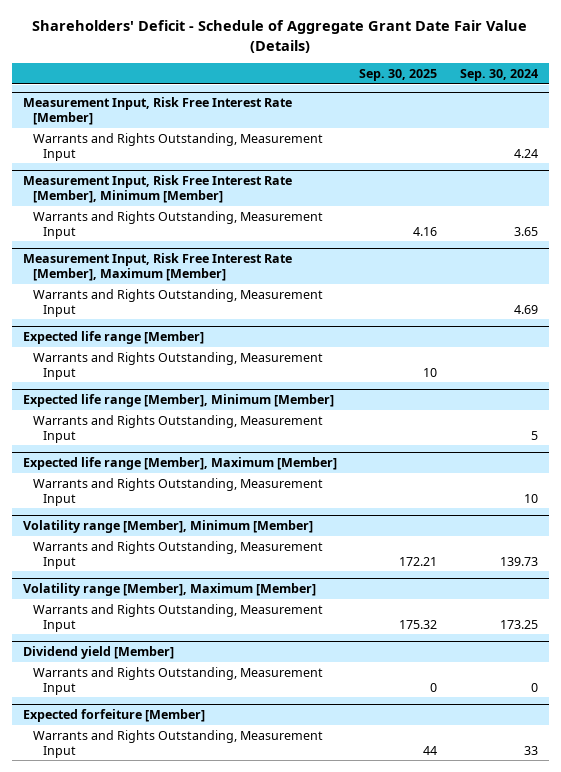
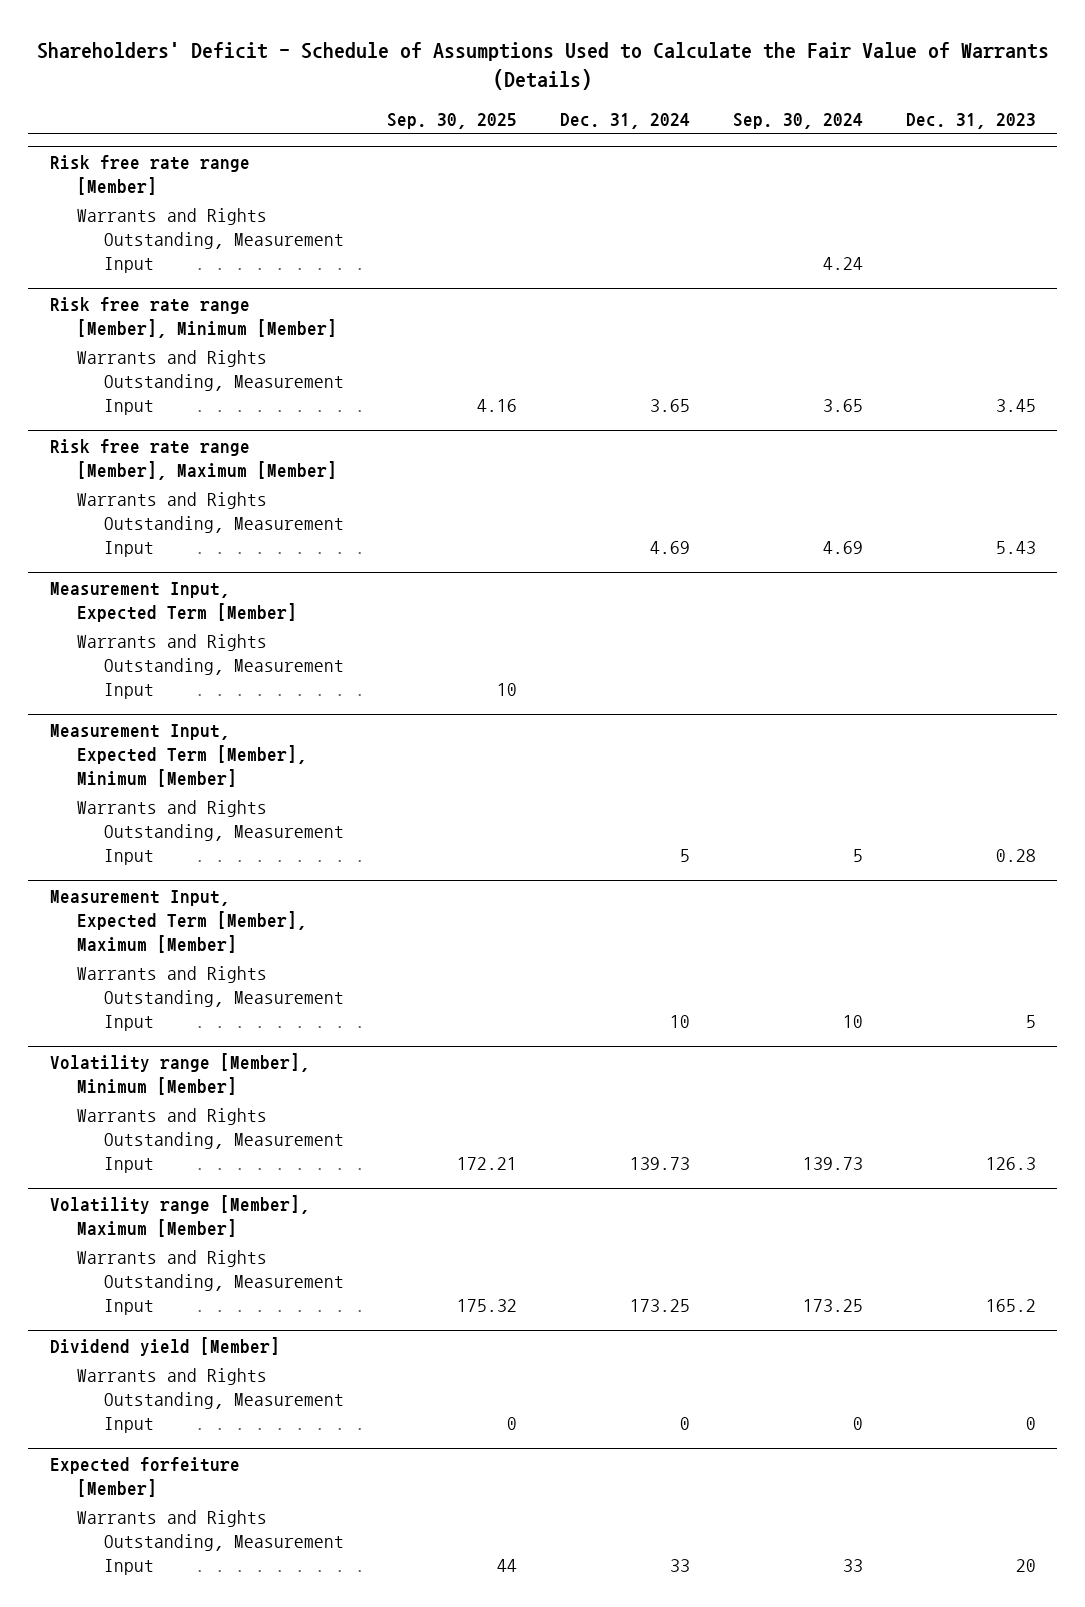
- Shareholders' Deficit - Schedule of Aggregate Grant Date Fair Value (Details)
+ Shareholders' Deficit - Schedule of Assumptions Used to Calculate the Fair Value of Warrants (Details)
- | Sep. 30, 2025 | Sep. 30, 2024
+ | Sep. 30, 2025 | Dec. 31, 2024 | Sep. 30, 2024 | Dec. 31, 2023
- Measurement Input, Risk Free Interest Rate [Member]
+ Risk free rate range [Member]
- Measurement Input, Risk Free Interest Rate [Member], Minimum [Member]
+ Risk free rate range [Member], Minimum [Member]
- Measurement Input, Risk Free Interest Rate [Member], Maximum [Member]
+ Risk free rate range [Member], Maximum [Member]
- Expected life range [Member]
+ Measurement Input, Expected Term [Member]
- Expected life range [Member], Minimum [Member]
+ Measurement Input, Expected Term [Member], Minimum [Member]
- Expected life range [Member], Maximum [Member]
+ Measurement Input, Expected Term [Member], Maximum [Member]

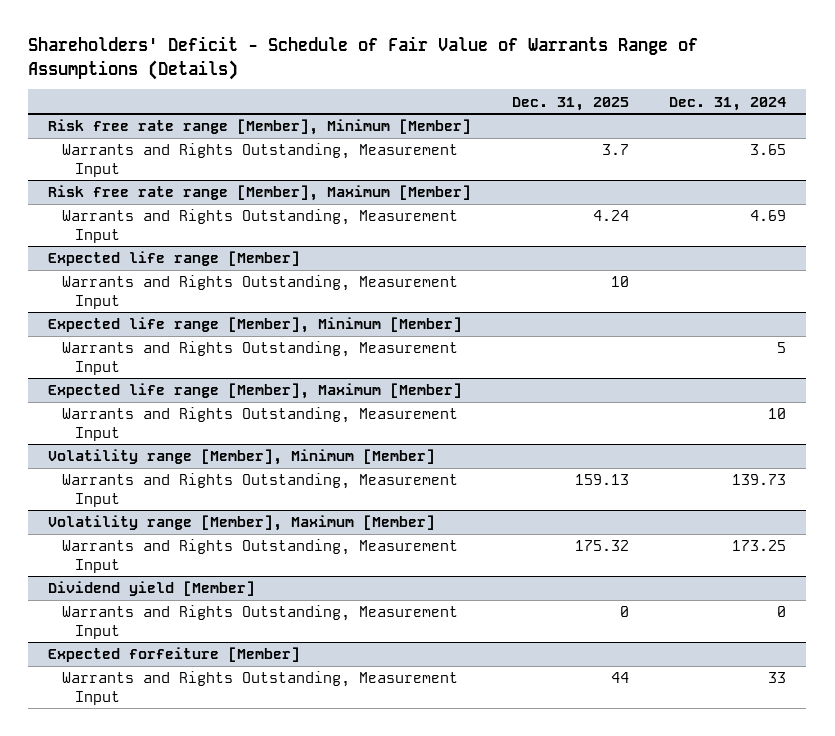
- Shareholders' Deficit - Schedule of Assumptions Used to Calculate the Fair Value of Warrants (Details)
+ Shareholders' Deficit - Schedule of Fair Value of Warrants Range of Assumptions (Details)
- | Sep. 30, 2025 | Dec. 31, 2024 | Sep. 30, 2024 | Dec. 31, 2023
+ | Dec. 31, 2025 | Dec. 31, 2024
- Risk free rate range [Member]
- Warrants and Rights Outstanding, Measurement Input | | | 4.24 |
- Measurement Input, Expected Term [Member]
+ Expected life range [Member]
- Measurement Input, Expected Term [Member], Minimum [Member]
+ Expected life range [Member], Minimum [Member]
- Measurement Input, Expected Term [Member], Maximum [Member]
+ Expected life range [Member], Maximum [Member]

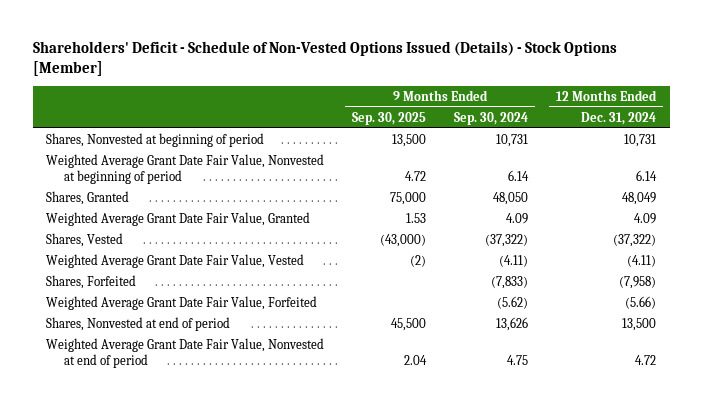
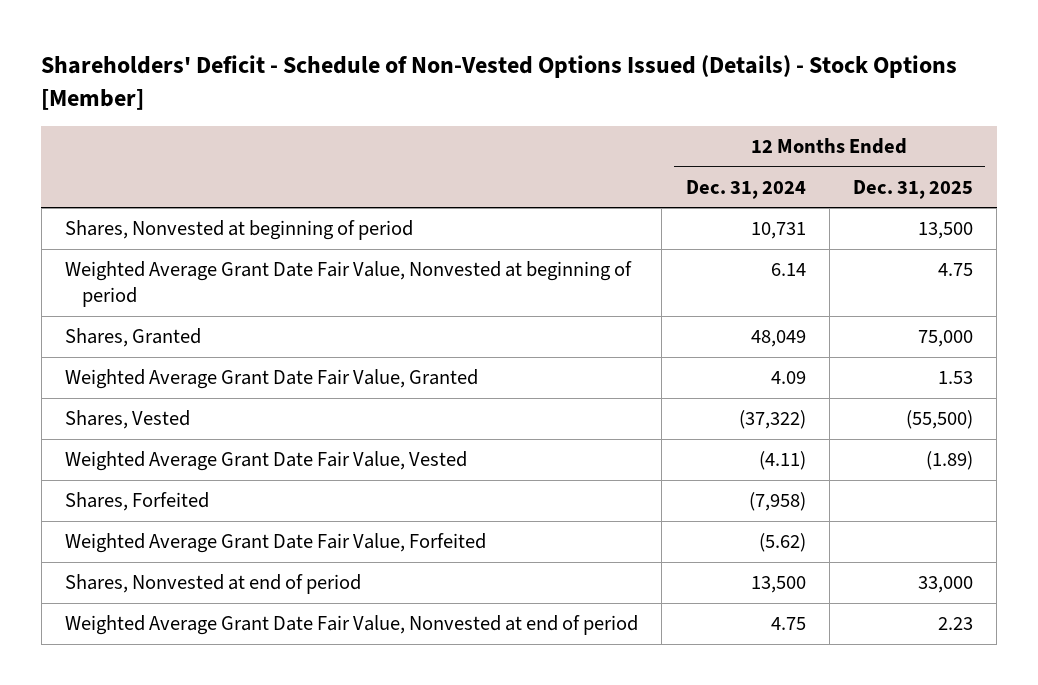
- | 9 Months Ended Sep. 30, 2025 | 9 Months Ended Sep. 30, 2024 | 12 Months Ended Dec. 31, 2024
+ | 12 Months Ended Dec. 31, 2024 | 12 Months Ended Dec. 31, 2025
- Weighted Average Grant Date Fair Value, Forfeited | | (5.62) | (5.66)
+ Weighted Average Grant Date Fair Value, Forfeited | (5.62) |
- Weighted Average Grant Date Fair Value, Nonvested at end of period | 2.04 | 4.75 | 4.72
+ Weighted Average Grant Date Fair Value, Nonvested at end of period | 4.75 | 2.23

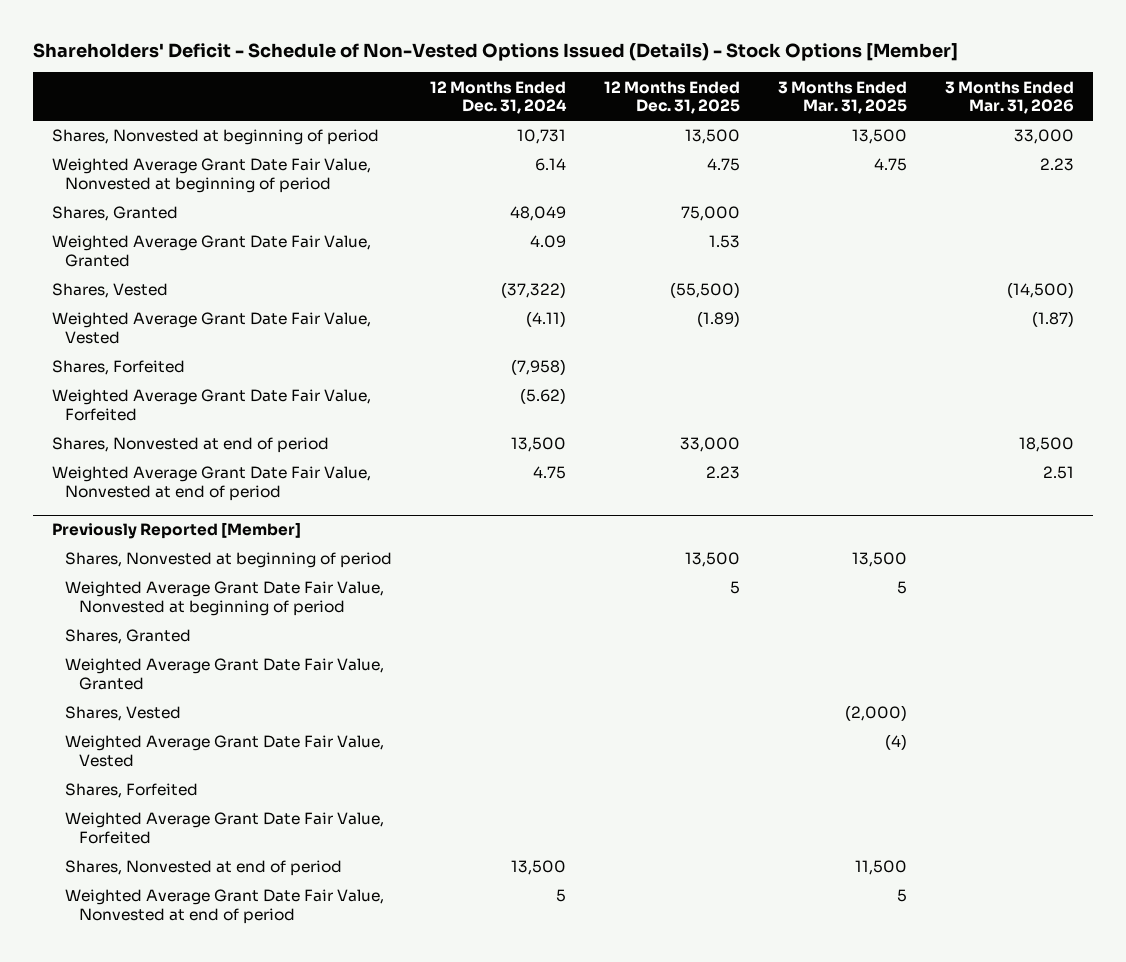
- | 12 Months Ended Dec. 31, 2024 | 12 Months Ended Dec. 31, 2025
+ | 12 Months Ended Dec. 31, 2024 | 12 Months Ended Dec. 31, 2025 | 3 Months Ended Mar. 31, 2025 | 3 Months Ended Mar. 31, 2026
+ Previously Reported [Member]
+ Shares, Nonvested at beginning of period | | 13,500 | 13,500 |
+ Weighted Average Grant Date Fair Value, Nonvested at beginning of period | | 5 | 5 |
+ Shares, Granted
+ Weighted Average Grant Date Fair Value, Granted
+ Shares, Vested | | | (2,000) |
+ Weighted Average Grant Date Fair Value, Vested | | | (4) |
+ Shares, Forfeited
+ Weighted Average Grant Date Fair Value, Forfeited
+ Shares, Nonvested at end of period | 13,500 | | 11,500 |
+ Weighted Average Grant Date Fair Value, Nonvested at end of period | 5 | | 5 |

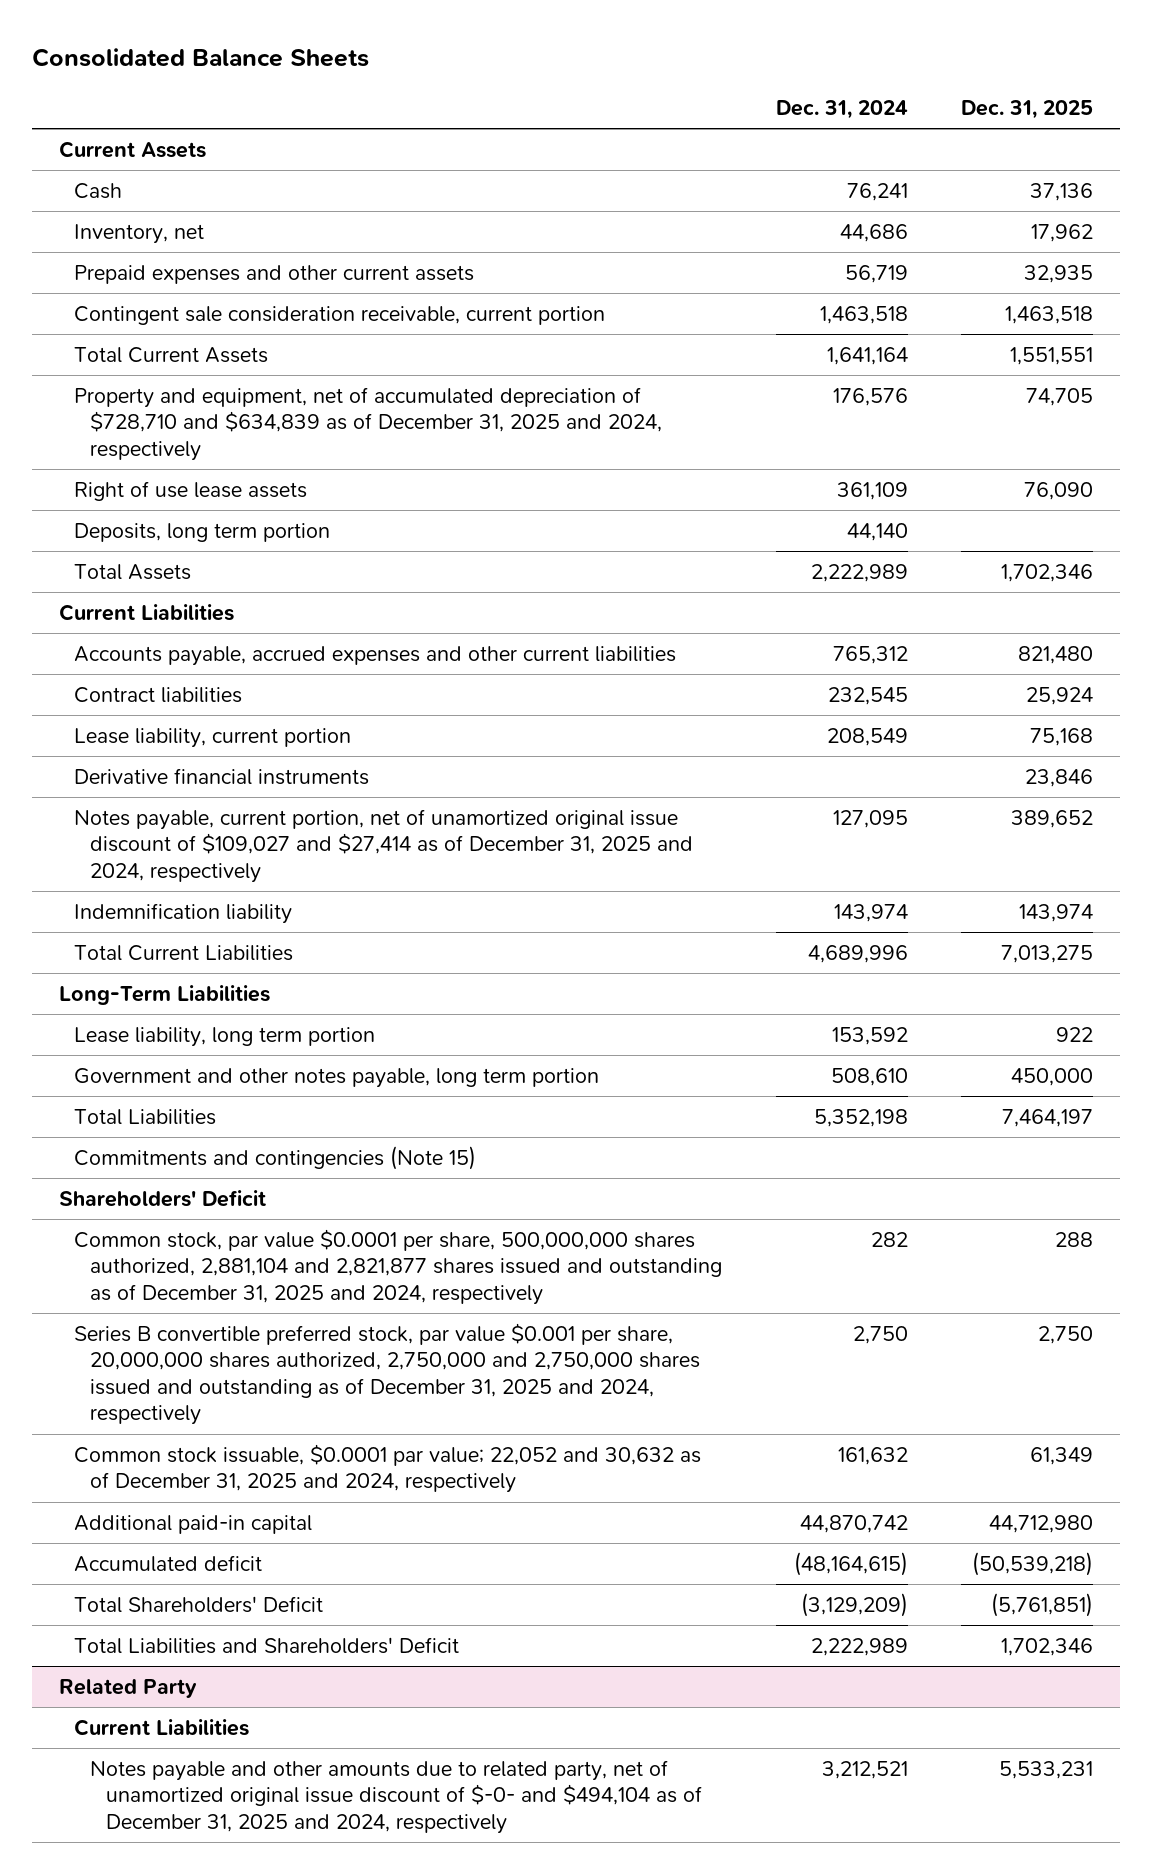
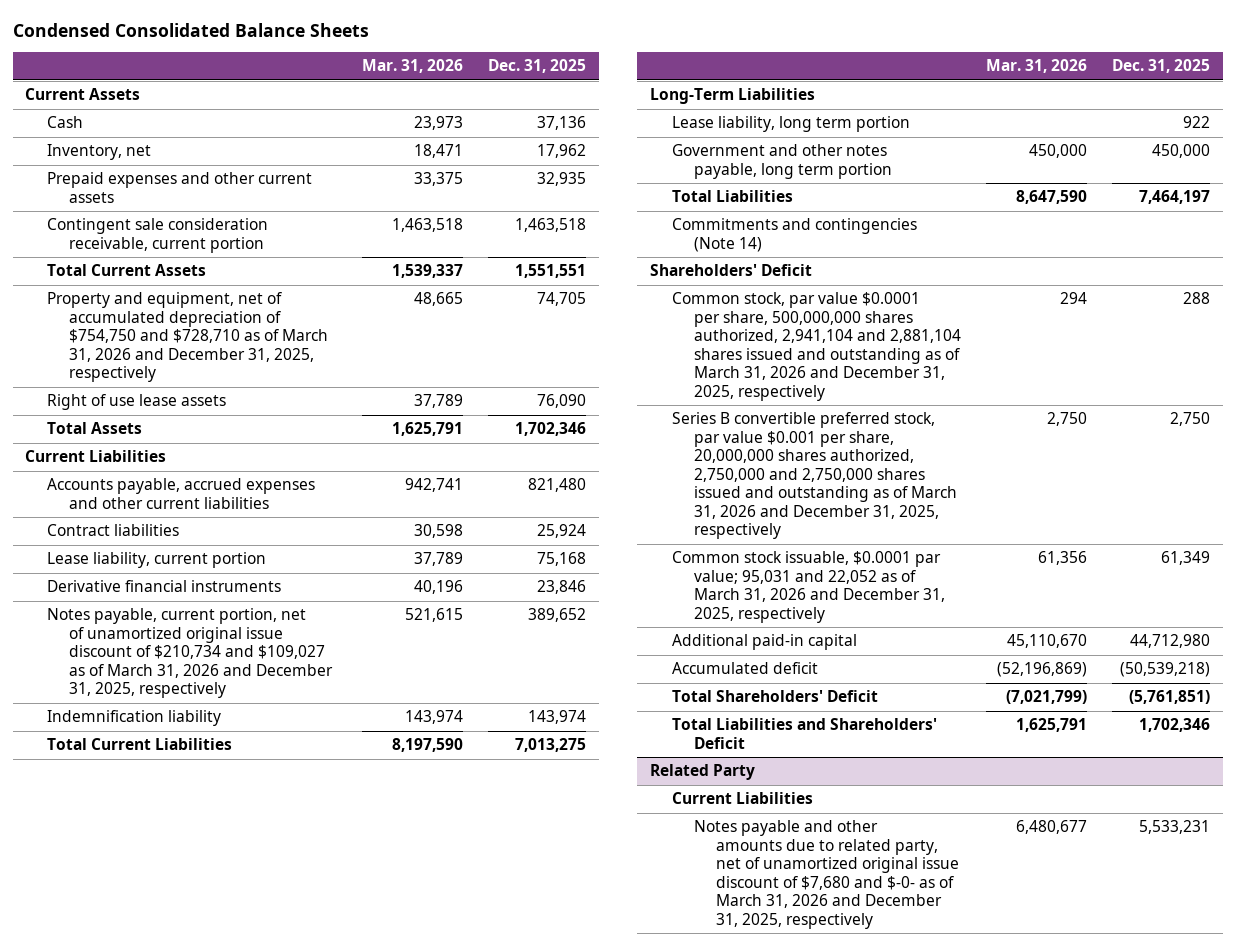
- Consolidated Balance Sheets
+ Condensed Consolidated Balance Sheets
- | Dec. 31, 2024 | Dec. 31, 2025
+ | Mar. 31, 2026 | Dec. 31, 2025
- Property and equipment, net of accumulated depreciation of $728,710 and $634,839 as of December 31, 2025 and 2024, respectively | 176,576 | 74,705
+ Property and equipment, net of accumulated depreciation of $754,750 and $728,710 as of March 31, 2026 and December 31, 2025, respectively | 48,665 | 74,705
- Deposits, long term portion | 44,140 |
- Notes payable, current portion, net of unamortized original issue discount of $109,027 and $27,414 as of December 31, 2025 and 2024, respectively | 127,095 | 389,652
+ Notes payable, current portion, net of unamortized original issue discount of $210,734 and $109,027 as of March 31, 2026 and December 31, 2025, respectively | 521,615 | 389,652
- Commitments and contingencies (Note 15)
+ Commitments and contingencies (Note 14)
- Common stock, par value $0.0001 per share, 500,000,000 shares authorized, 2,881,104 and 2,821,877 shares issued and outstanding as of December 31, 2025 and 2024, respectively | 282 | 288
- Series B convertible preferred stock, par value $0.001 per share, 20,000,000 shares authorized, 2,750,000 and 2,750,000 shares issued and outstanding as of December 31, 2025 and 2024, respectively | 2,750 | 2,750
- Common stock issuable, $0.0001 par value; 22,052 and 30,632 as of December 31, 2025 and 2024, respectively | 161,632 | 61,349
+ Common stock, par value $0.0001 per share, 500,000,000 shares authorized, 2,941,104 and 2,881,104 shares issued and outstanding as of March 31, 2026 and December 31, 2025, respectively | 294 | 288
+ Series B convertible preferred stock, par value $0.001 per share, 20,000,000 shares authorized, 2,750,000 and 2,750,000 shares issued and outstanding as of March 31, 2026 and December 31, 2025, respectively | 2,750 | 2,750
+ Common stock issuable, $0.0001 par value; 95,031 and 22,052 as of March 31, 2026 and December 31, 2025, respectively | 61,356 | 61,349
@ Related Party
- Notes payable and other amounts due to related party, net of unamortized original issue discount of $-0- and $494,104 as of December 31, 2025 and 2024, respectively | 3,212,521 | 5,533,231
+ Notes payable and other amounts due to related party, net of unamortized original issue discount of $7,680 and $-0- as of March 31, 2026 and December 31, 2025, respectively | 6,480,677 | 5,533,231

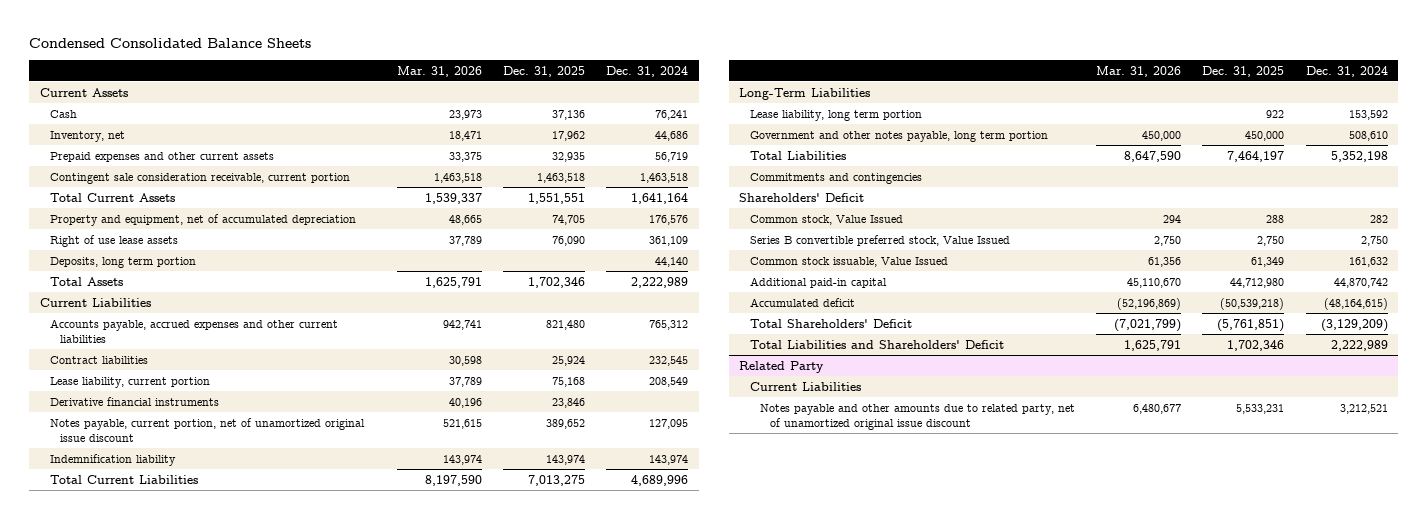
- | Mar. 31, 2026 | Dec. 31, 2025
+ | Mar. 31, 2026 | Dec. 31, 2025 | Dec. 31, 2024
- Property and equipment, net of accumulated depreciation of $754,750 and $728,710 as of March 31, 2026 and December 31, 2025, respectively | 48,665 | 74,705
+ Property and equipment, net of accumulated depreciation | 48,665 | 74,705 | 176,576
+ Deposits, long term portion | | | 44,140
- Notes payable, current portion, net of unamortized original issue discount of $210,734 and $109,027 as of March 31, 2026 and December 31, 2025, respectively | 521,615 | 389,652
+ Notes payable, current portion, net of unamortized original issue discount | 521,615 | 389,652 | 127,095
- Commitments and contingencies (Note 14)
+ Commitments and contingencies
- Common stock, par value $0.0001 per share, 500,000,000 shares authorized, 2,941,104 and 2,881,104 shares issued and outstanding as of March 31, 2026 and December 31, 2025, respectively | 294 | 288
- Series B convertible preferred stock, par value $0.001 per share, 20,000,000 shares authorized, 2,750,000 and 2,750,000 shares issued and outstanding as of March 31, 2026 and December 31, 2025, respectively | 2,750 | 2,750
- Common stock issuable, $0.0001 par value; 95,031 and 22,052 as of March 31, 2026 and December 31, 2025, respectively | 61,356 | 61,349
+ Common stock, Value Issued | 294 | 288 | 282
+ Series B convertible preferred stock, Value Issued | 2,750 | 2,750 | 2,750
+ Common stock issuable, Value Issued | 61,356 | 61,349 | 161,632
@ Related Party
- Notes payable and other amounts due to related party, net of unamortized original issue discount of $7,680 and $-0- as of March 31, 2026 and December 31, 2025, respectively | 6,480,677 | 5,533,231
+ Notes payable and other amounts due to related party, net of unamortized original issue discount | 6,480,677 | 5,533,231 | 3,212,521

